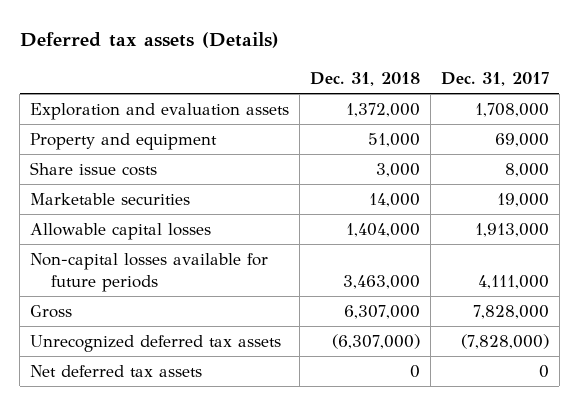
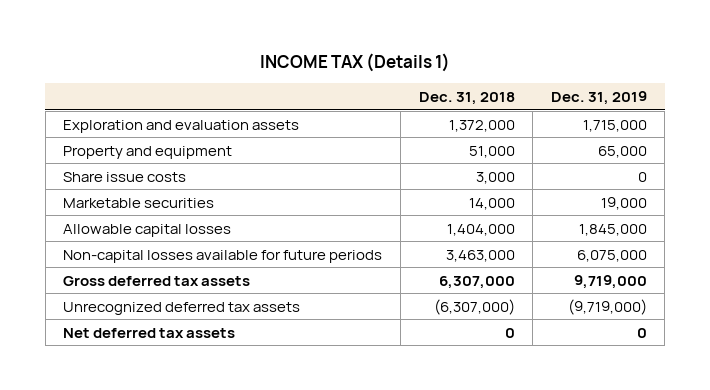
- Deferred tax assets (Details)
+ INCOME TAX (Details 1)
- | Dec. 31, 2018 | Dec. 31, 2017
+ | Dec. 31, 2018 | Dec. 31, 2019
- Gross | 6,307,000 | 7,828,000
+ Gross deferred tax assets | 6,307,000 | 9,719,000

